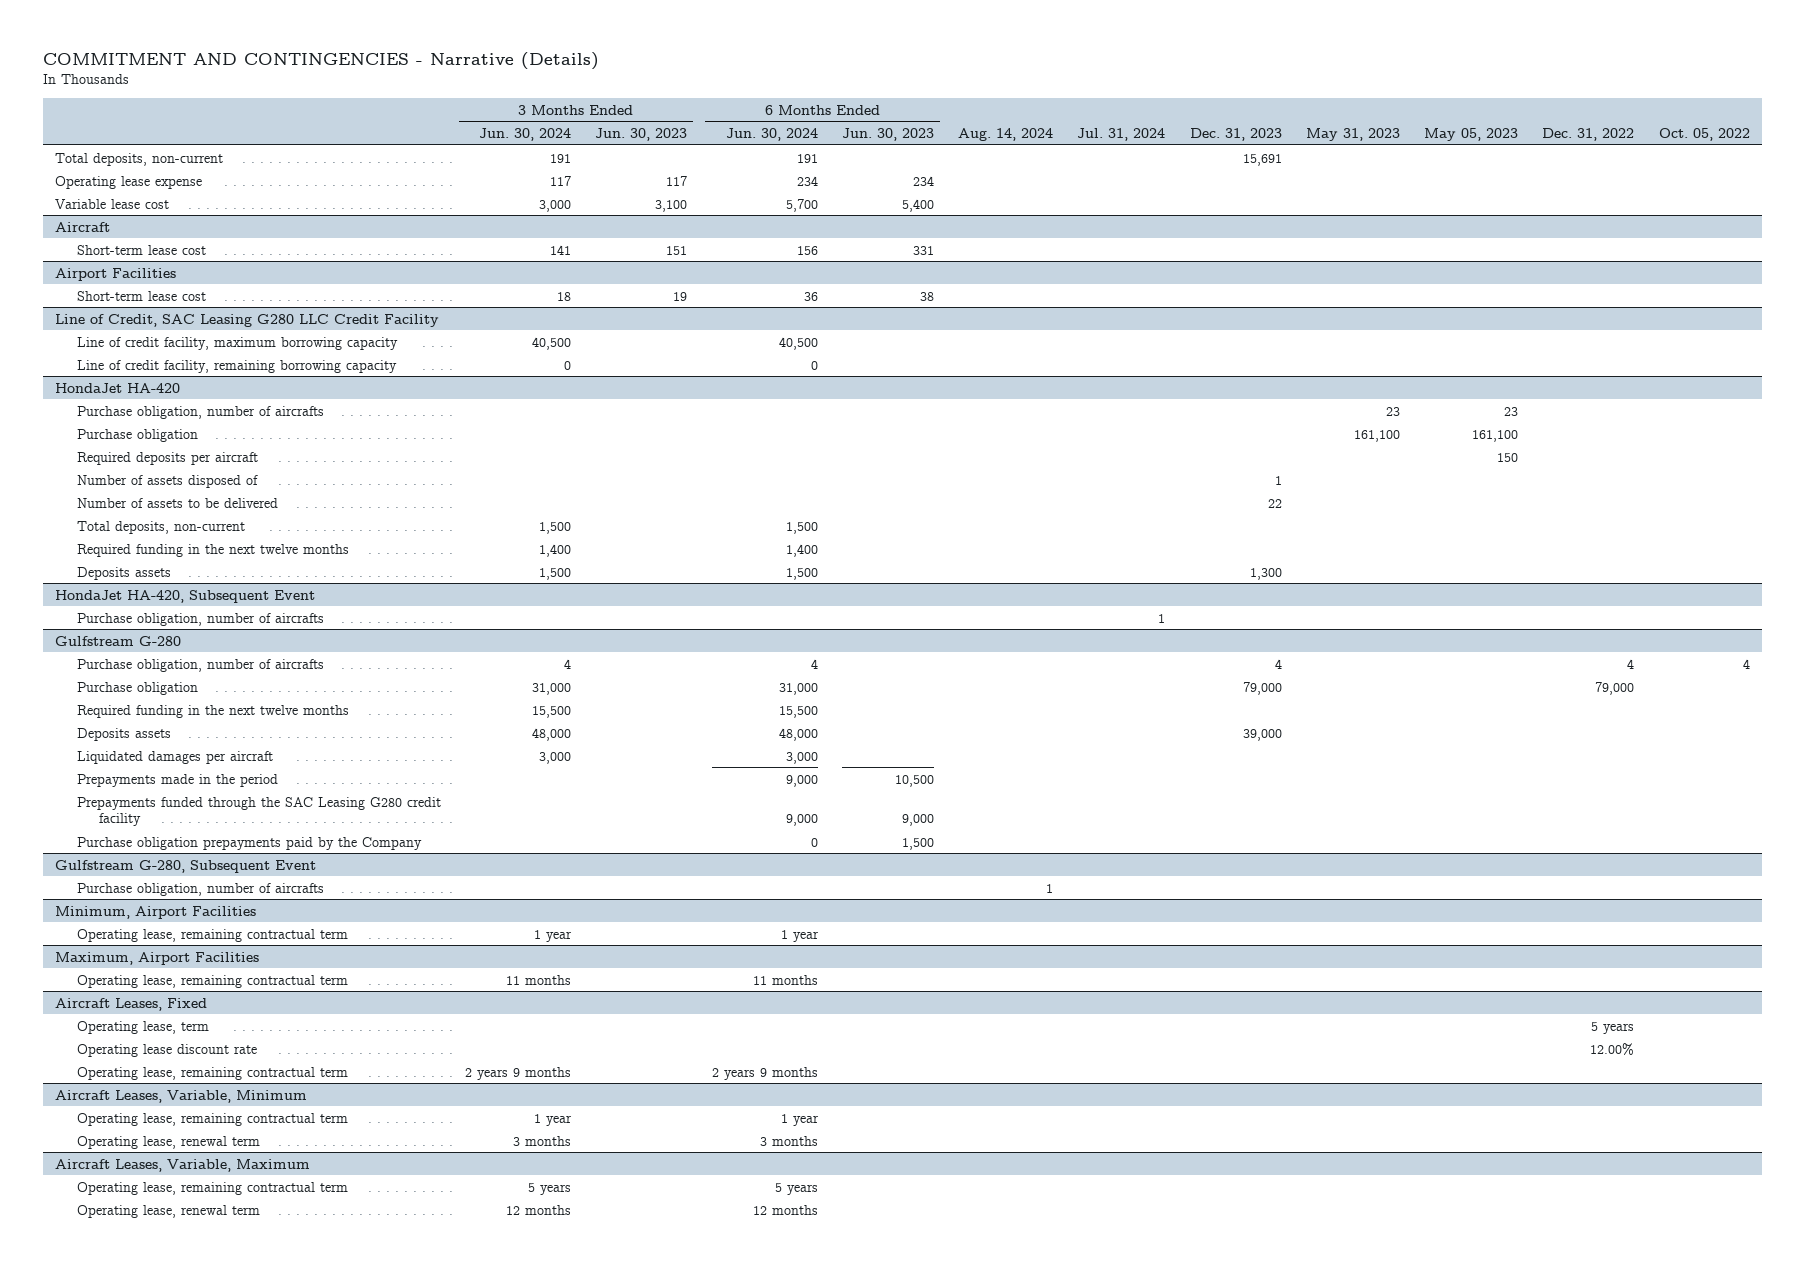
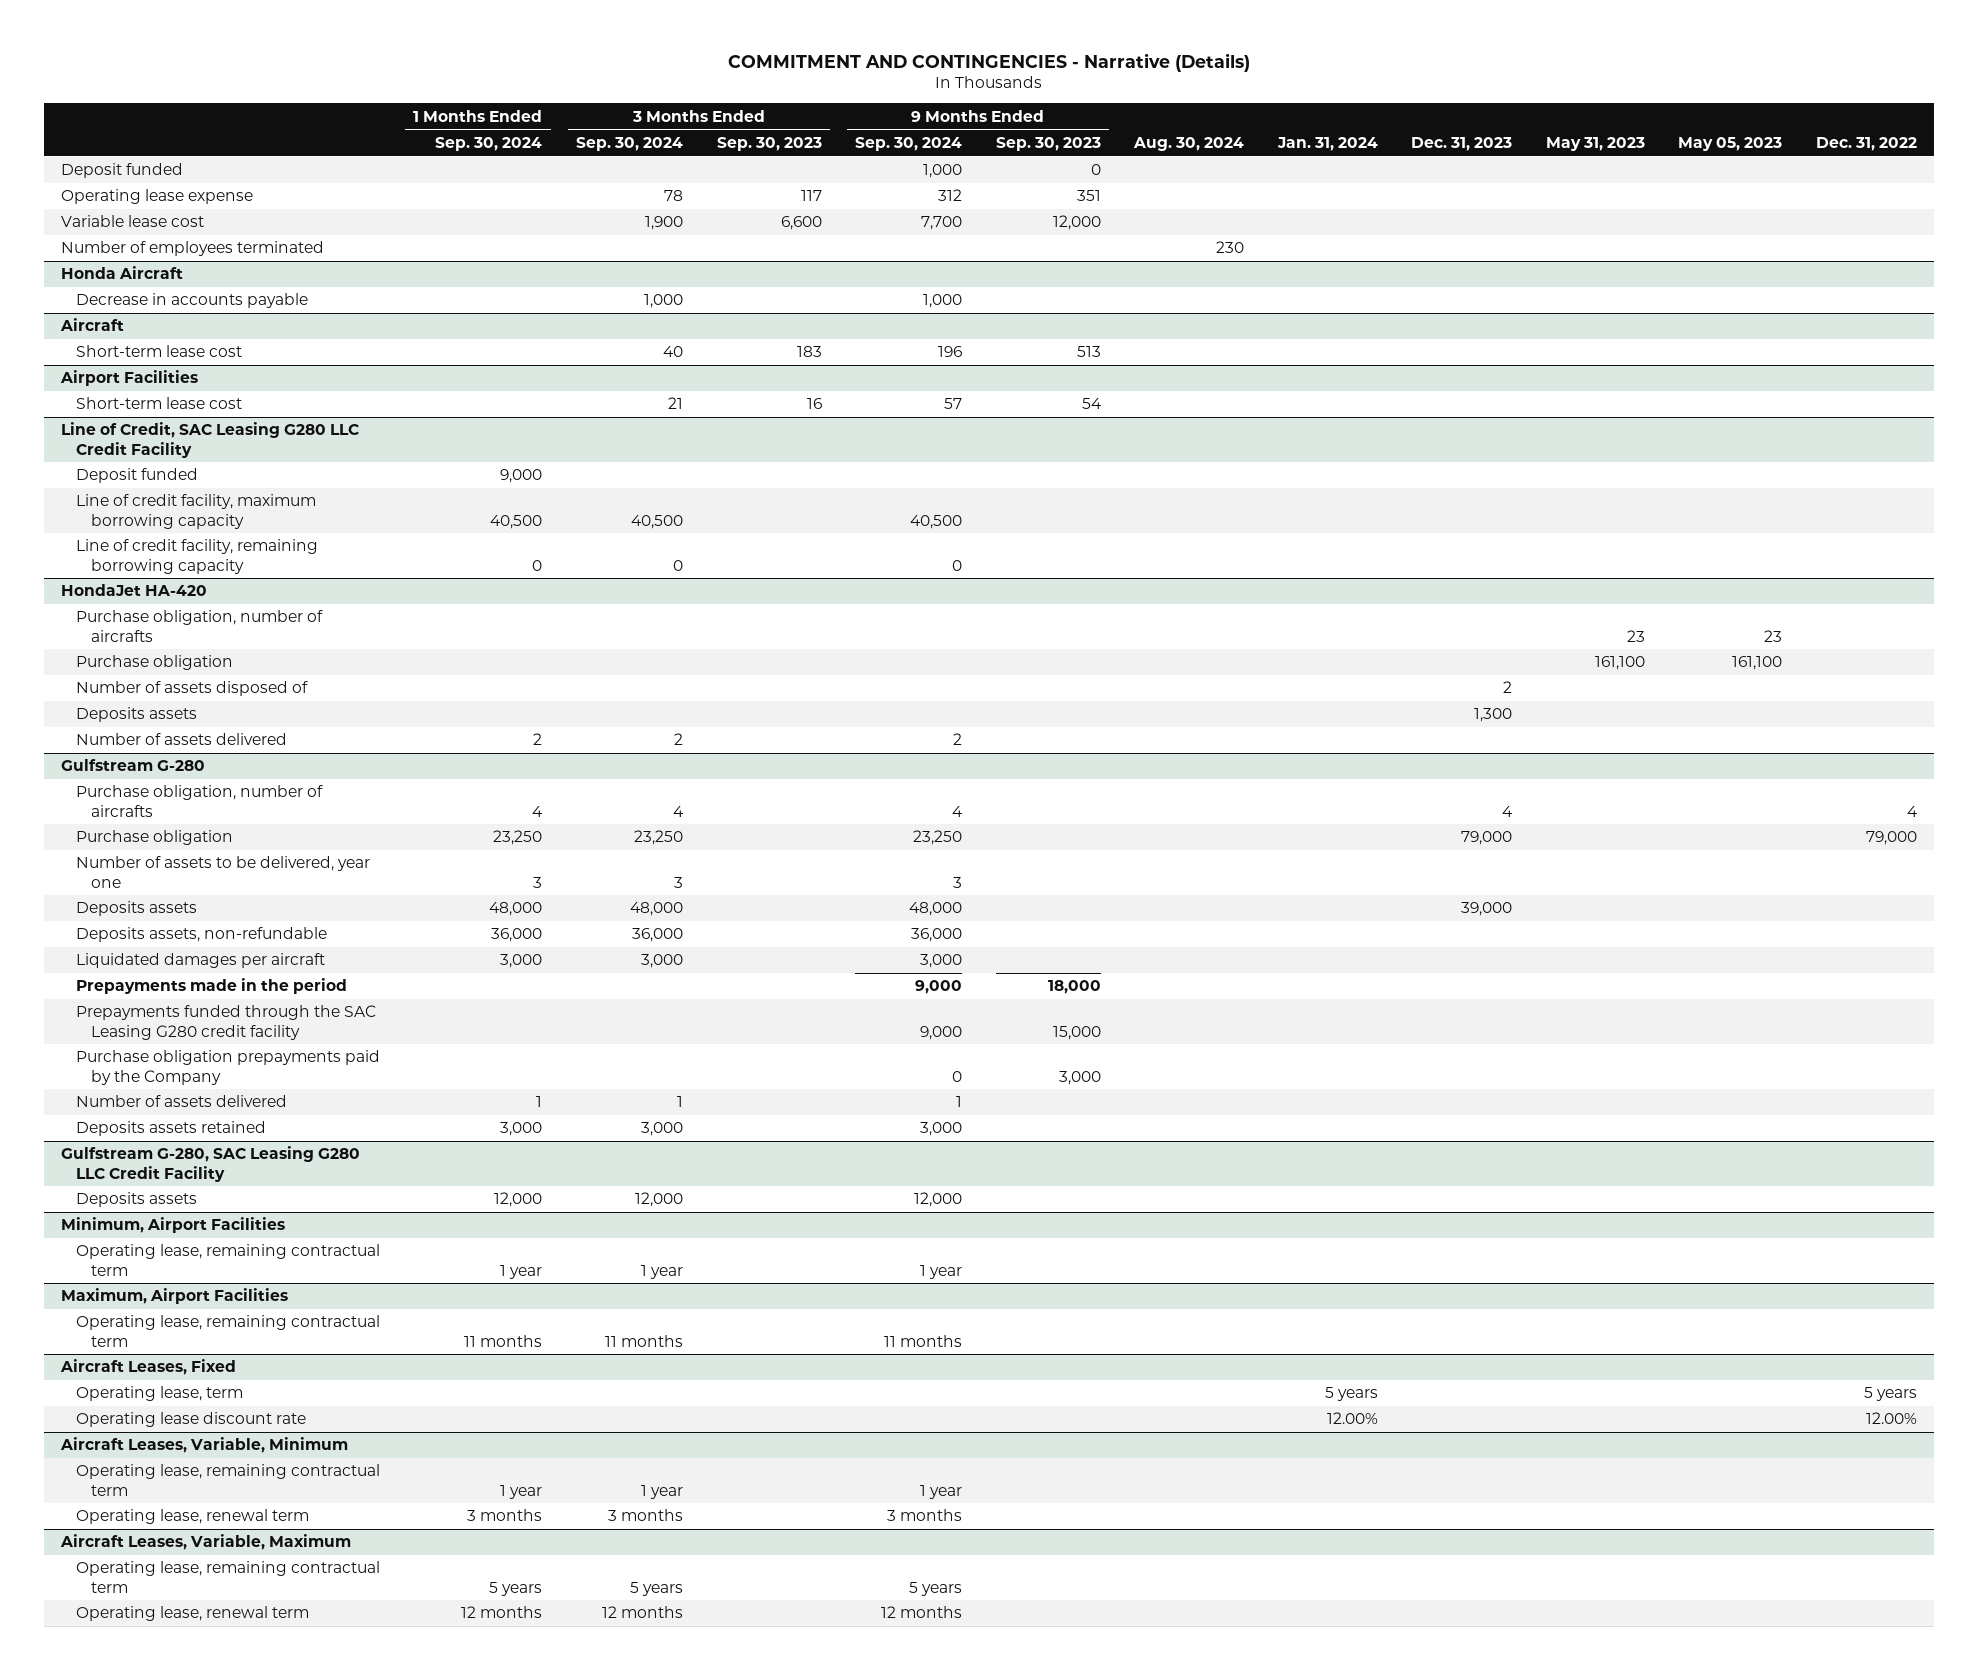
- | 3 Months Ended Jun. 30, 2024 | 3 Months Ended Jun. 30, 2023 | 6 Months Ended Jun. 30, 2024 | 6 Months Ended Jun. 30, 2023 | Aug. 14, 2024 | Jul. 31, 2024 | Dec. 31, 2023 | May 31, 2023 | May 05, 2023 | Dec. 31, 2022 | Oct. 05, 2022
+ | 1 Months Ended Sep. 30, 2024 | 3 Months Ended Sep. 30, 2024 | 3 Months Ended Sep. 30, 2023 | 9 Months Ended Sep. 30, 2024 | 9 Months Ended Sep. 30, 2023 | Aug. 30, 2024 | Jan. 31, 2024 | Dec. 31, 2023 | May 31, 2023 | May 05, 2023 | Dec. 31, 2022
- Total deposits, non-current | 191 | | 191 | | | | 15,691 | | | |
+ Deposit funded | | | | 1,000 | 0 | | | | | |
+ Number of employees terminated | | | | | | 230 | | | | |
+ Honda Aircraft
+ Decrease in accounts payable | | 1,000 | | 1,000 | | | | | | |
@ Line of Credit, SAC Leasing G280 LLC Credit Facility
+ Deposit funded | 9,000 | | | | | | | | | |
@ HondaJet HA-420
- Required deposits per aircraft | | | | | | | | | 150 | |
- Number of assets disposed of | | | | | | | 1 | | | |
- Number of assets to be delivered | | | | | | | 22 | | | |
- Total deposits, non-current | 1,500 | | 1,500 | | | | | | | |
- Required funding in the next twelve months | 1,400 | | 1,400 | | | | | | | |
+ Number of assets disposed of | | | | | | | | 2 | | |
- HondaJet HA-420, Subsequent Event
- Purchase obligation, number of aircrafts | | | | | | 1 | | | | |
@ HondaJet HA-420
+ Number of assets delivered | 2 | 2 | | 2 | | | | | | |
@ Gulfstream G-280
- Required funding in the next twelve months | 15,500 | | 15,500 | | | | | | | |
+ Number of assets to be delivered, year one | 3 | 3 | | 3 | | | | | | |
+ Deposits assets, non-refundable | 36,000 | 36,000 | | 36,000 | | | | | | |
- Gulfstream G-280, Subsequent Event
- Purchase obligation, number of aircrafts | | | | | 1 | | | | | |
@ Gulfstream G-280
+ Number of assets delivered | 1 | 1 | | 1 | | | | | | |
+ Deposits assets retained | 3,000 | 3,000 | | 3,000 | | | | | | |
+ Gulfstream G-280, SAC Leasing G280 LLC Credit Facility
+ Deposits assets | 12,000 | 12,000 | | 12,000 | | | | | | |
@ Aircraft Leases, Fixed
- Operating lease, remaining contractual term | 2 years 9 months | | 2 years 9 months | | | | | | | |

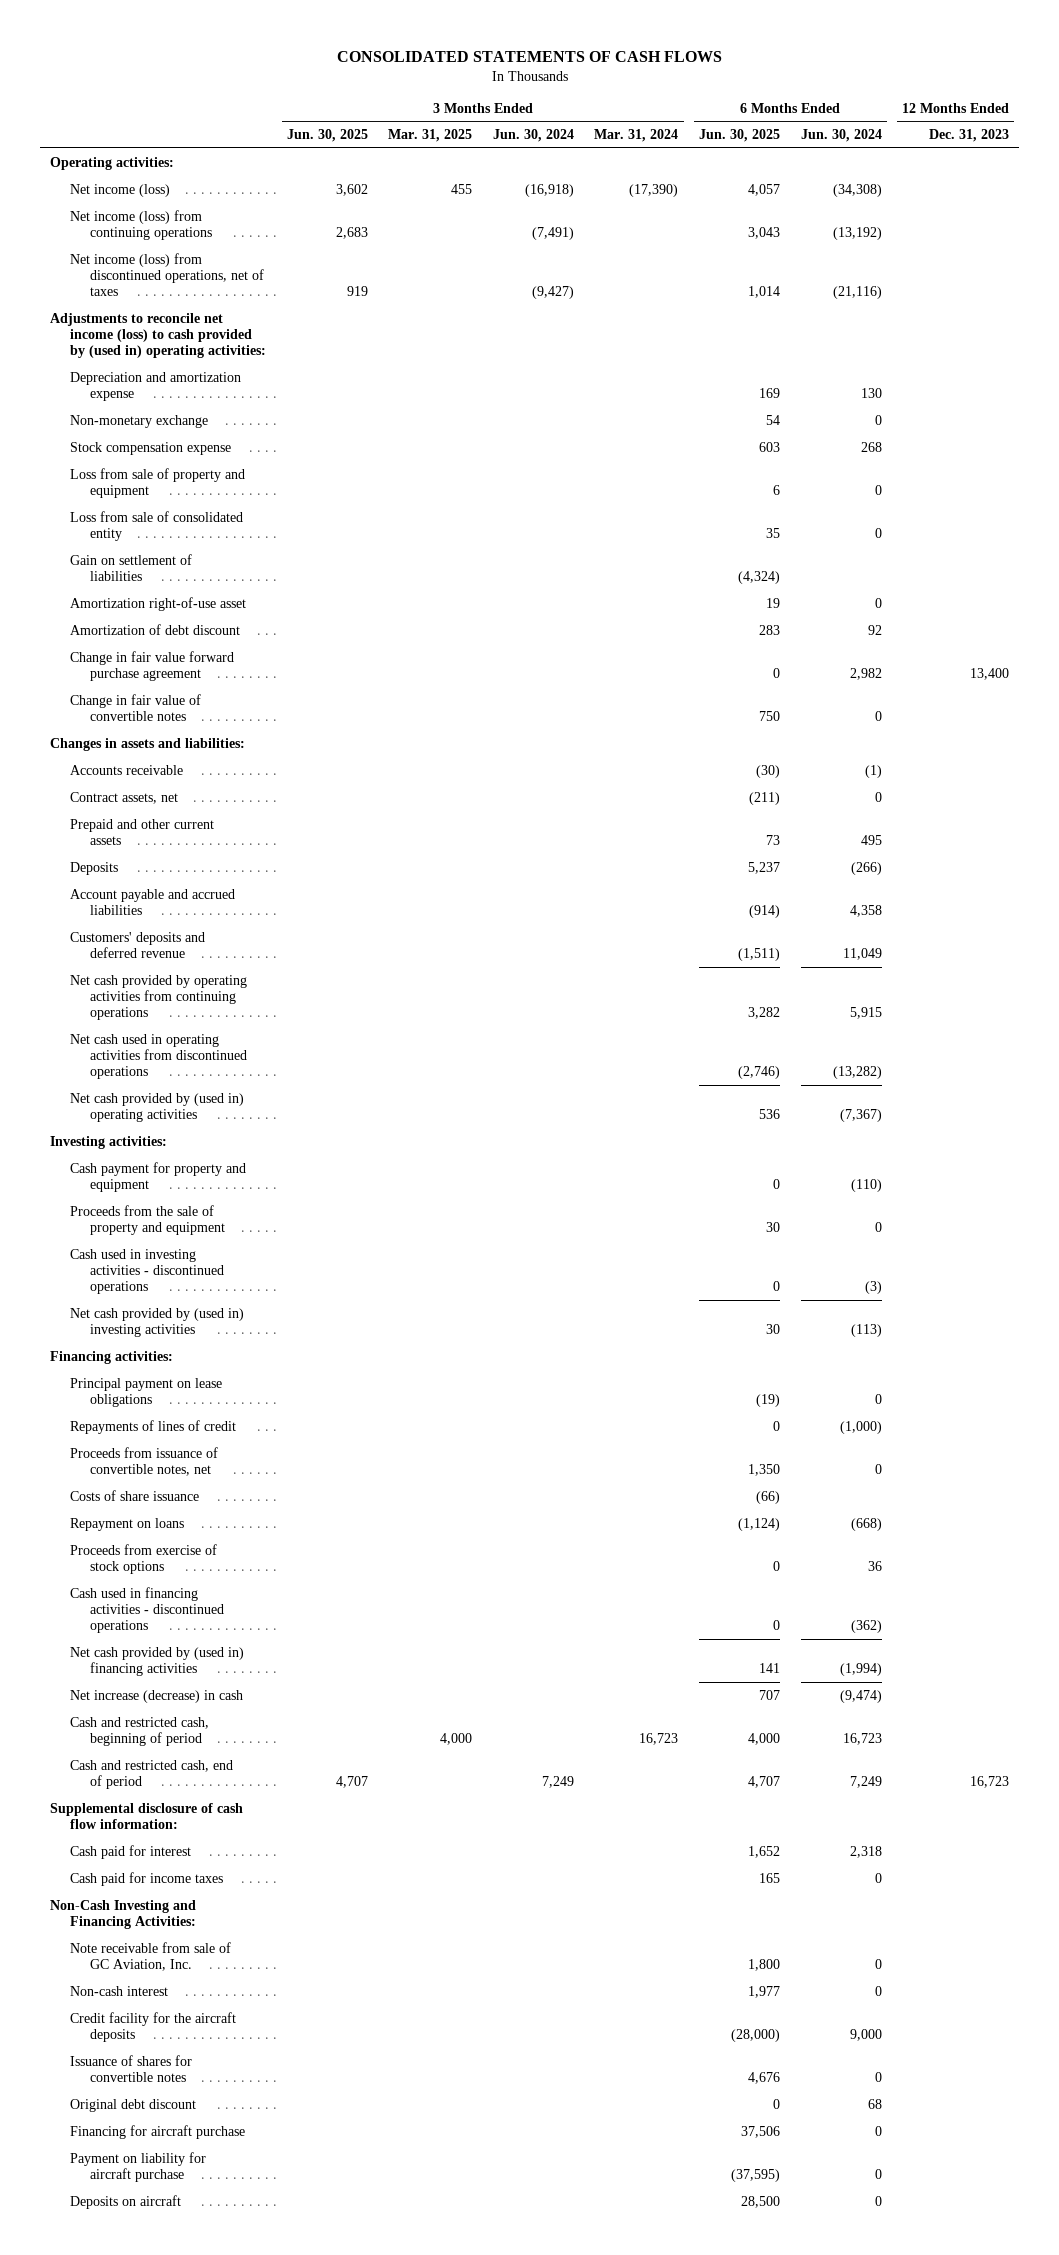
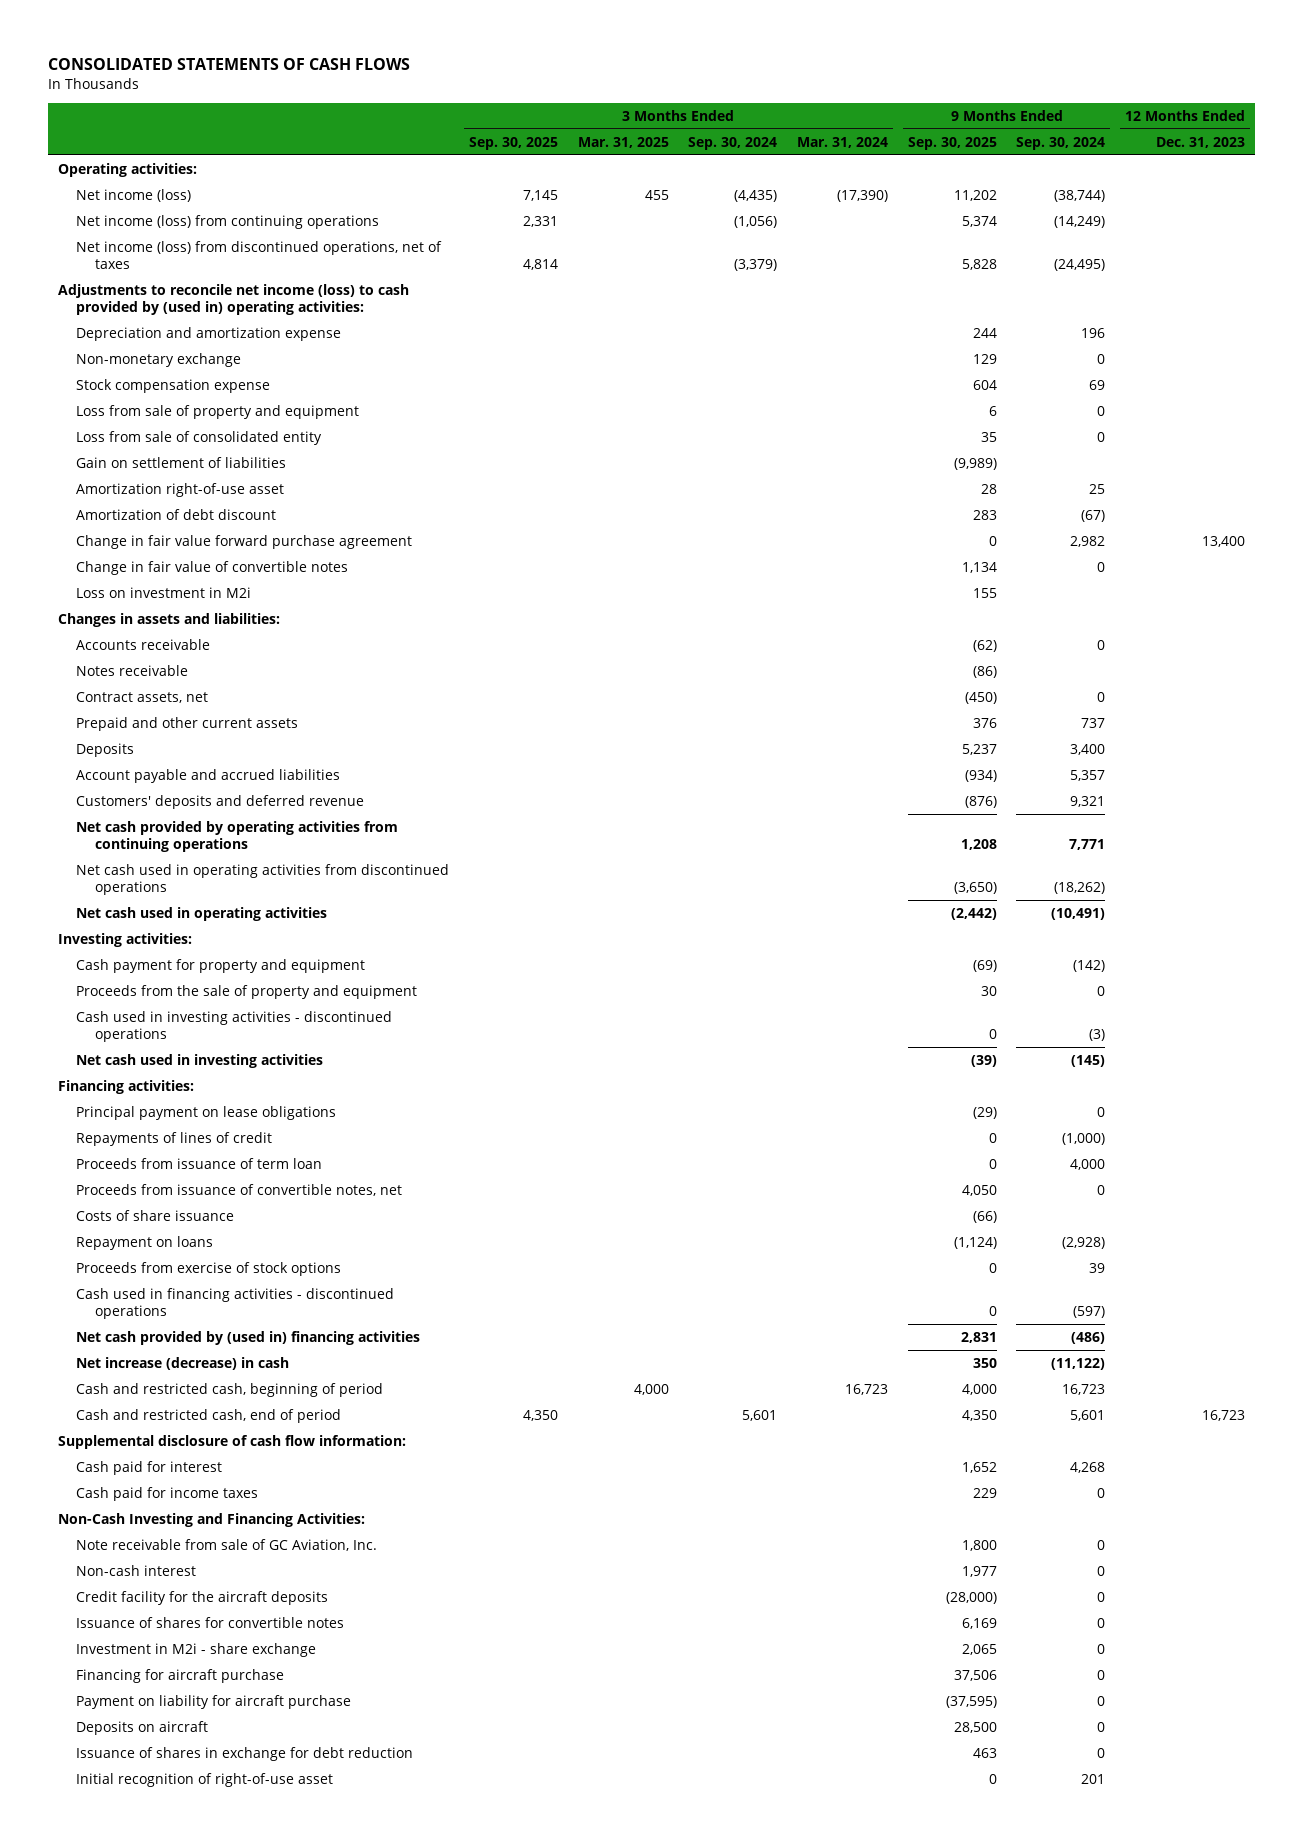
- | 3 Months Ended Jun. 30, 2025 | 3 Months Ended Mar. 31, 2025 | 3 Months Ended Jun. 30, 2024 | 3 Months Ended Mar. 31, 2024 | 6 Months Ended Jun. 30, 2025 | 6 Months Ended Jun. 30, 2024 | 12 Months Ended Dec. 31, 2023
+ | 3 Months Ended Sep. 30, 2025 | 3 Months Ended Mar. 31, 2025 | 3 Months Ended Sep. 30, 2024 | 3 Months Ended Mar. 31, 2024 | 9 Months Ended Sep. 30, 2025 | 9 Months Ended Sep. 30, 2024 | 12 Months Ended Dec. 31, 2023
+ Loss on investment in M2i | | | | | 155 | |
+ Notes receivable | | | | | (86) | |
- Net cash provided by (used in) operating activities | | | | | 536 | (7,367) |
+ Net cash used in operating activities | | | | | (2,442) | (10,491) |
- Net cash provided by (used in) investing activities | | | | | 30 | (113) |
+ Net cash used in investing activities | | | | | (39) | (145) |
+ Proceeds from issuance of term loan | | | | | 0 | 4,000 |
- Original debt discount | | | | | 0 | 68 |
+ Investment in M2i - share exchange | | | | | 2,065 | 0 |
+ Issuance of shares in exchange for debt reduction | | | | | 463 | 0 |
+ Initial recognition of right-of-use asset | | | | | 0 | 201 |

